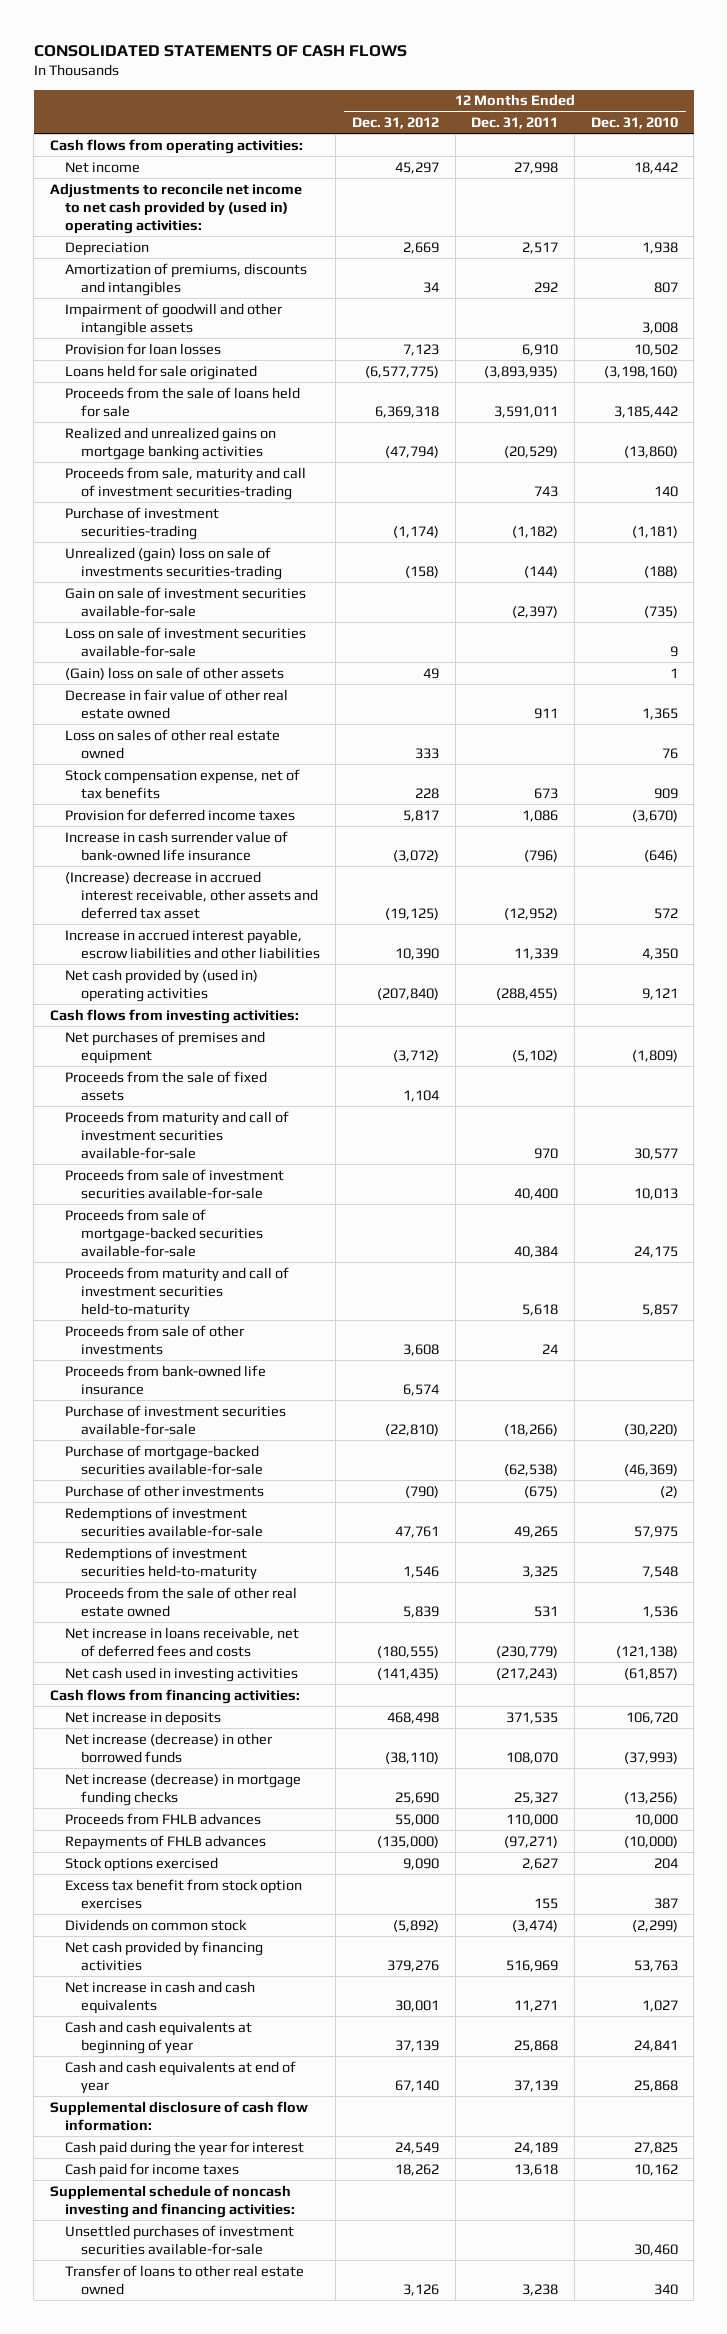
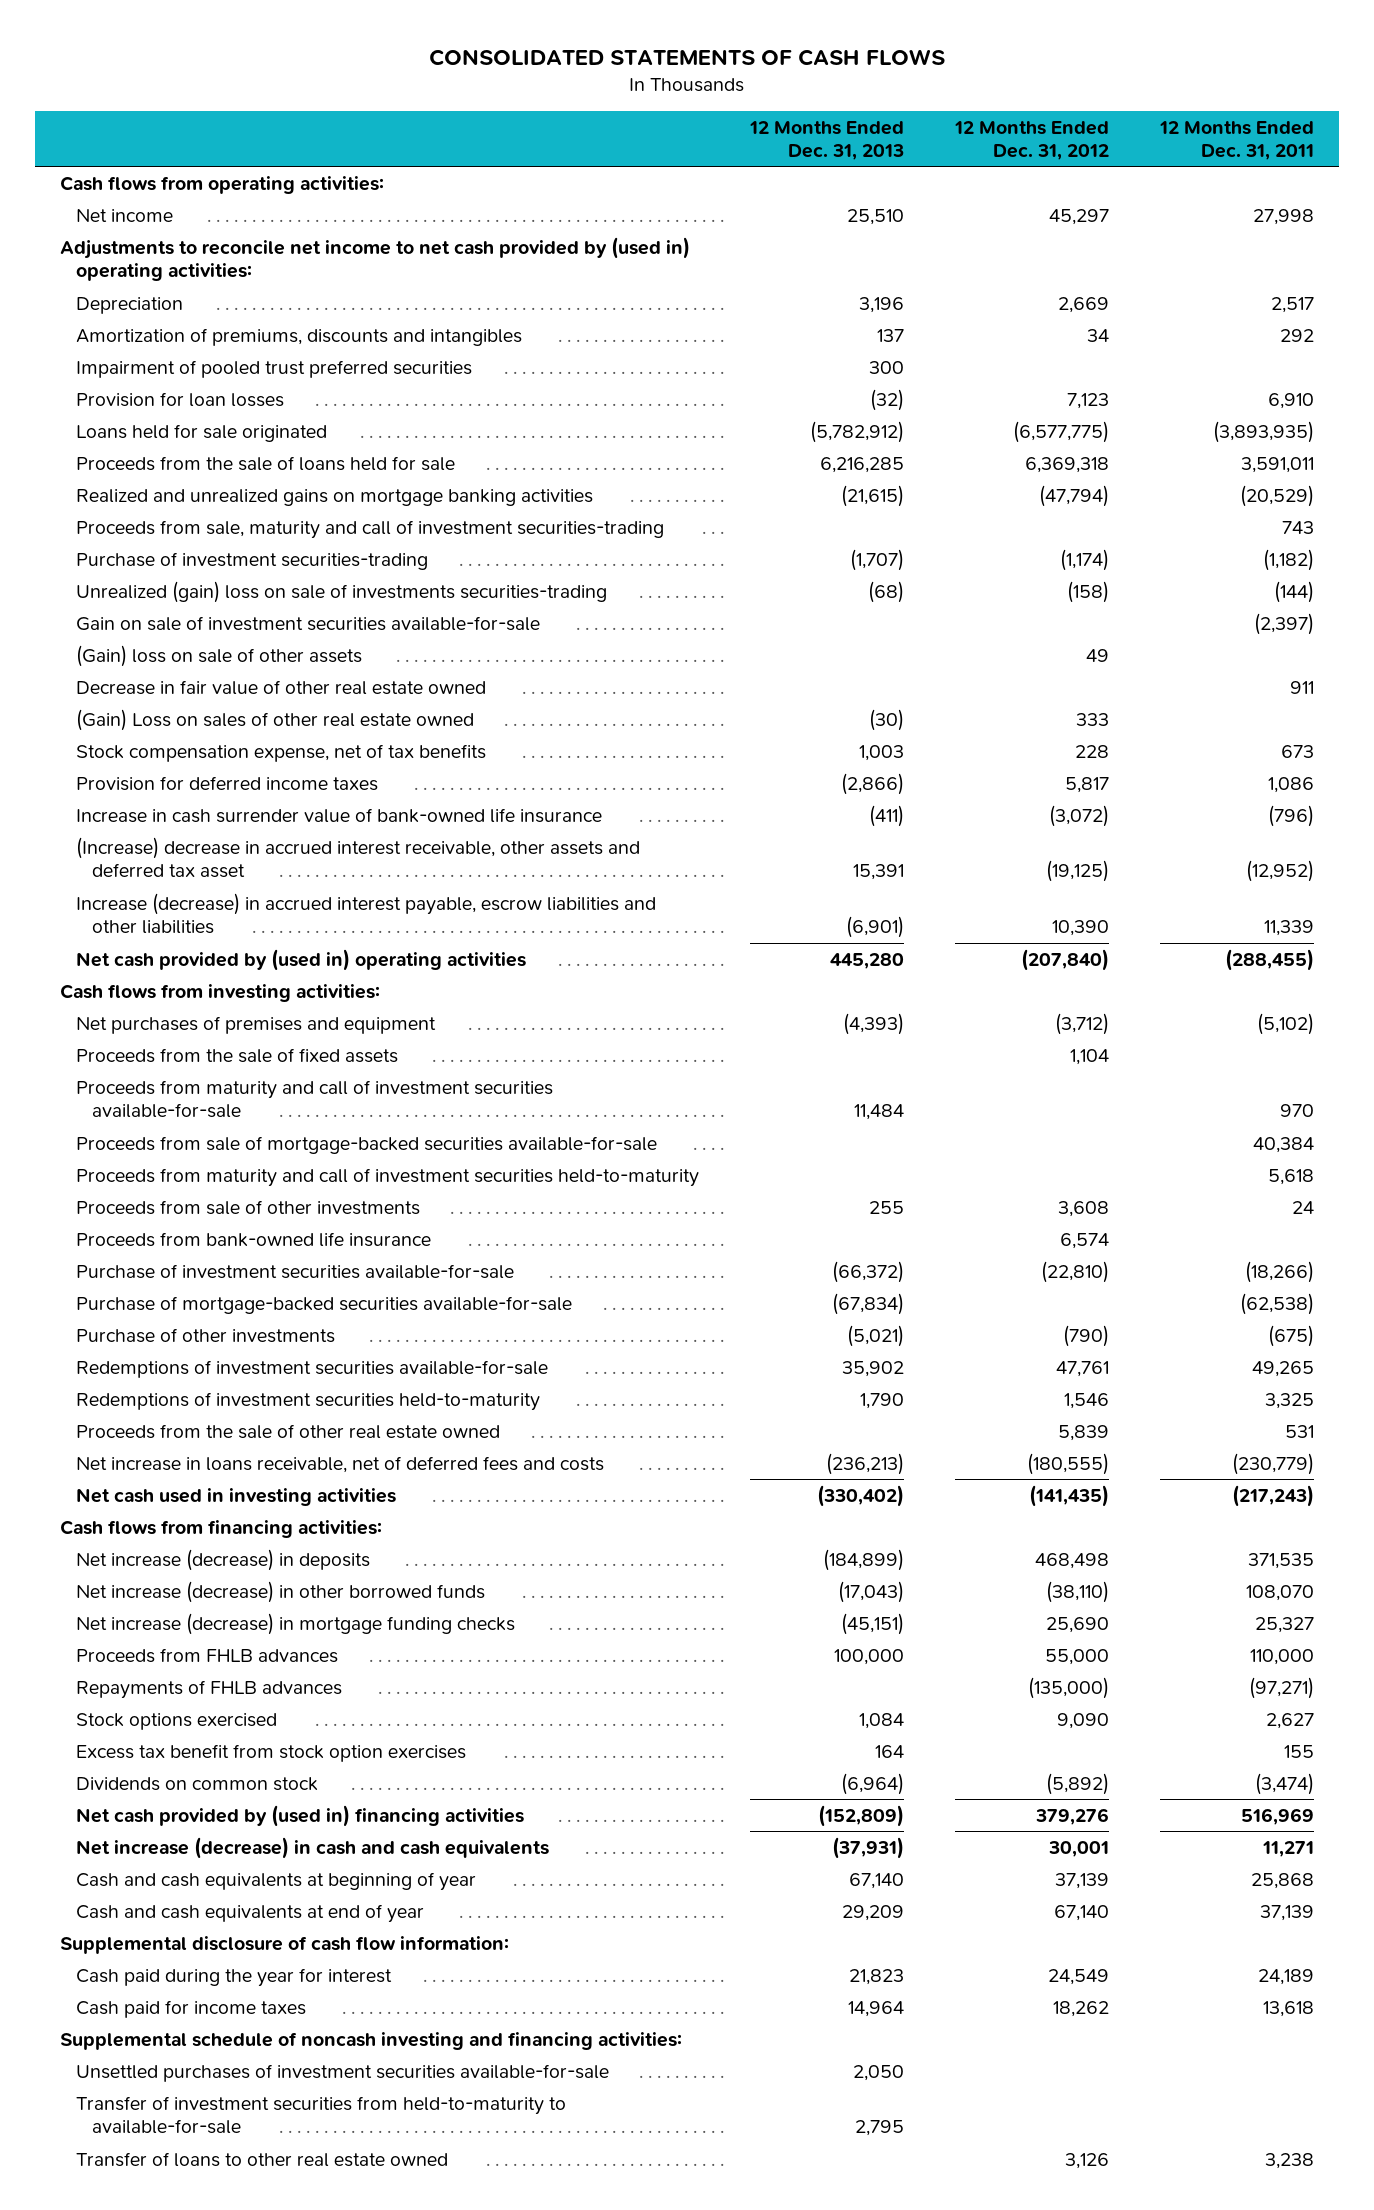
- | 12 Months Ended Dec. 31, 2012 | 12 Months Ended Dec. 31, 2011 | 12 Months Ended Dec. 31, 2010
+ | 12 Months Ended Dec. 31, 2013 | 12 Months Ended Dec. 31, 2012 | 12 Months Ended Dec. 31, 2011
- Impairment of goodwill and other intangible assets | | | 3,008
+ Impairment of pooled trust preferred securities | 300 | |
- Loss on sale of investment securities available-for-sale | | | 9
- Loss on sales of other real estate owned | 333 | | 76
+ (Gain) Loss on sales of other real estate owned | (30) | 333 |
- Increase in accrued interest payable, escrow liabilities and other liabilities | 10,390 | 11,339 | 4,350
+ Increase (decrease) in accrued interest payable, escrow liabilities and other liabilities | (6,901) | 10,390 | 11,339
- Proceeds from sale of investment securities available-for-sale | | 40,400 | 10,013
- Net increase in deposits | 468,498 | 371,535 | 106,720
+ Net increase (decrease) in deposits | (184,899) | 468,498 | 371,535
- Net cash provided by financing activities | 379,276 | 516,969 | 53,763
- Net increase in cash and cash equivalents | 30,001 | 11,271 | 1,027
+ Net cash provided by (used in) financing activities | (152,809) | 379,276 | 516,969
+ Net increase (decrease) in cash and cash equivalents | (37,931) | 30,001 | 11,271
+ Transfer of investment securities from held-to-maturity to available-for-sale | 2,795 | |

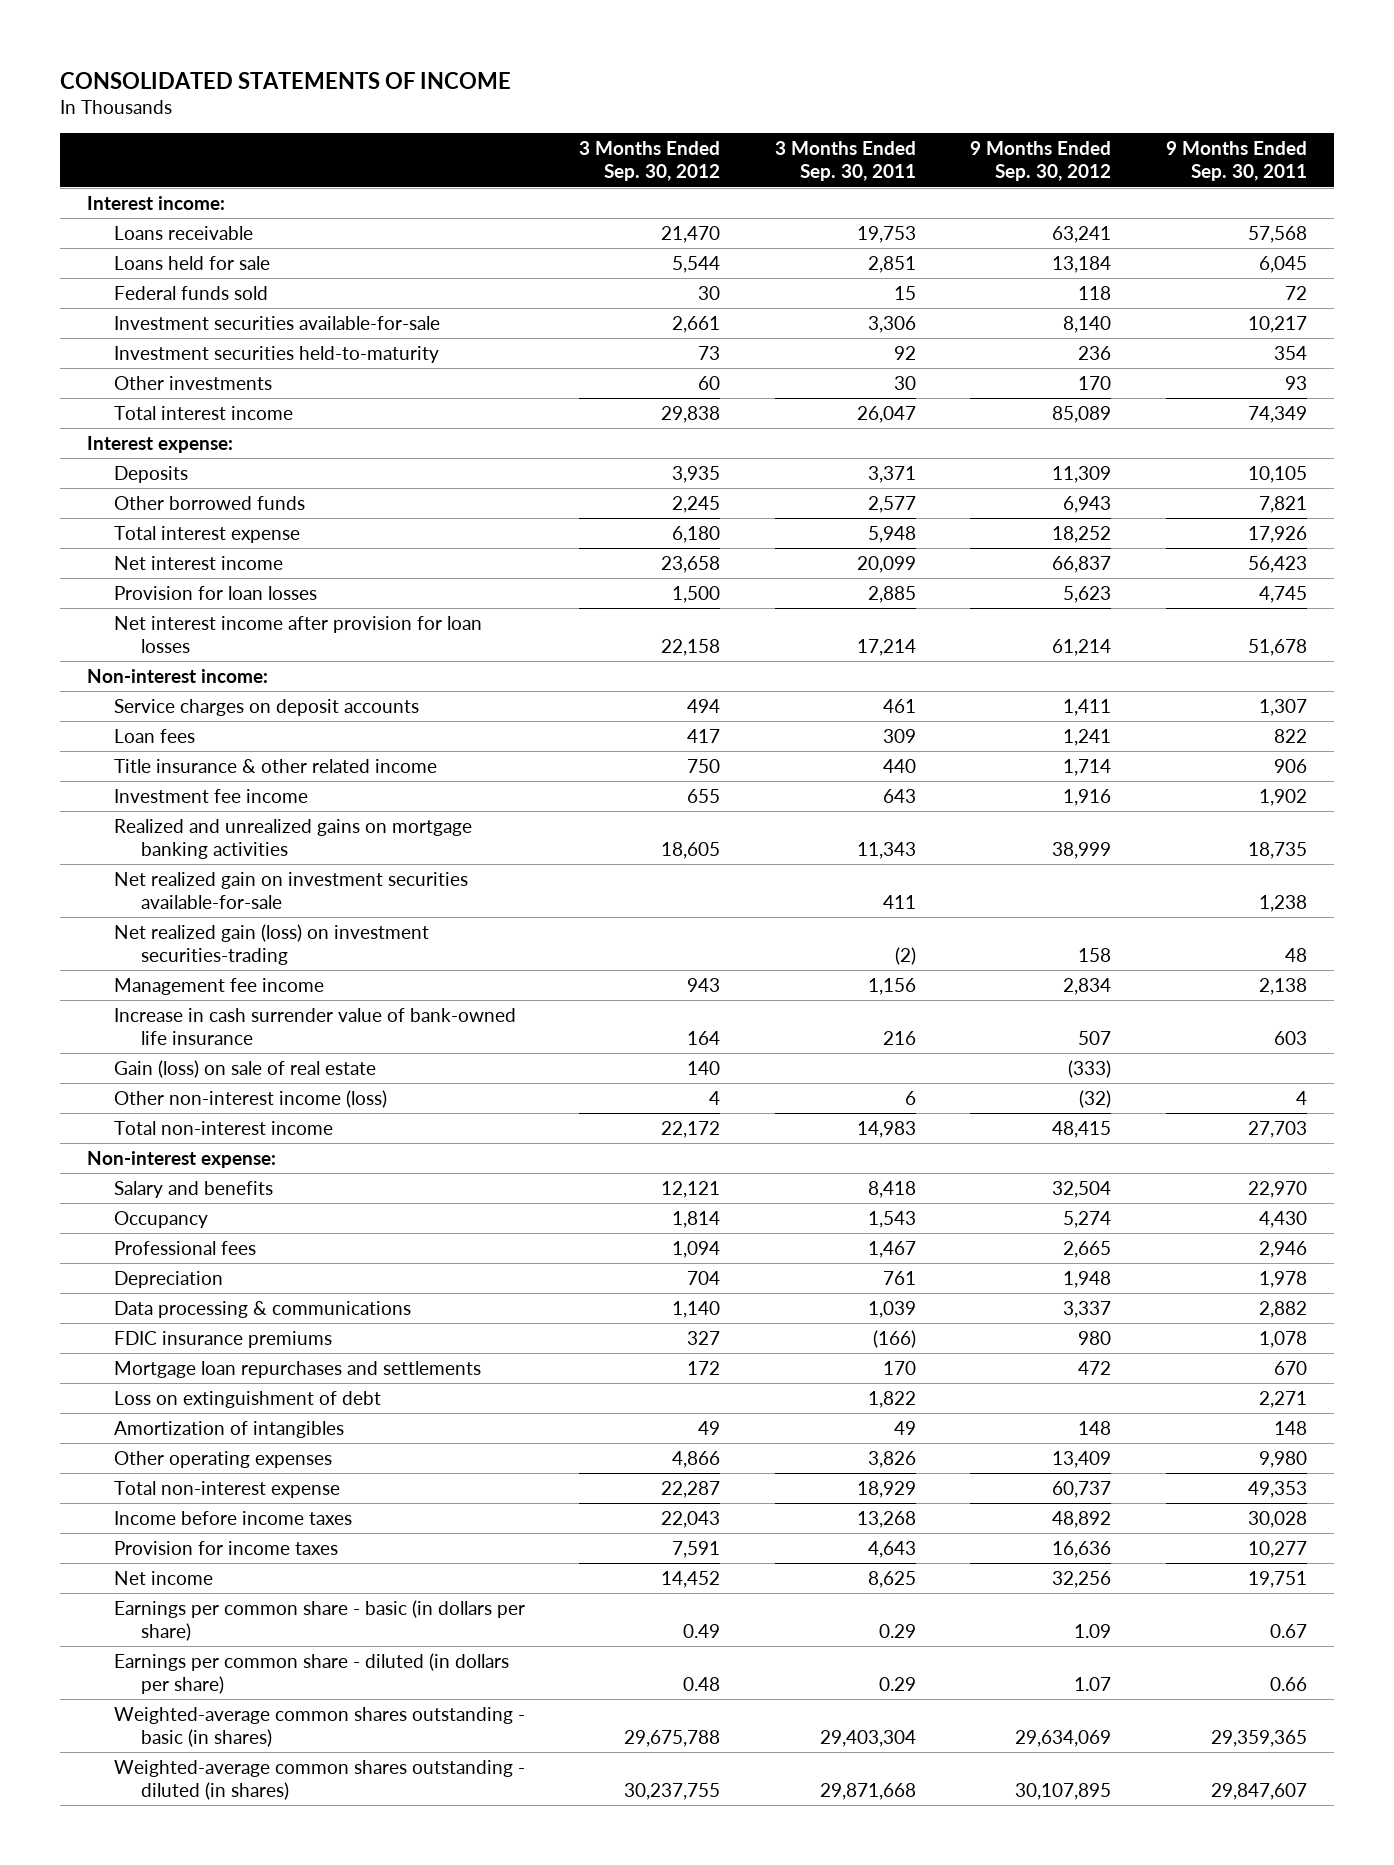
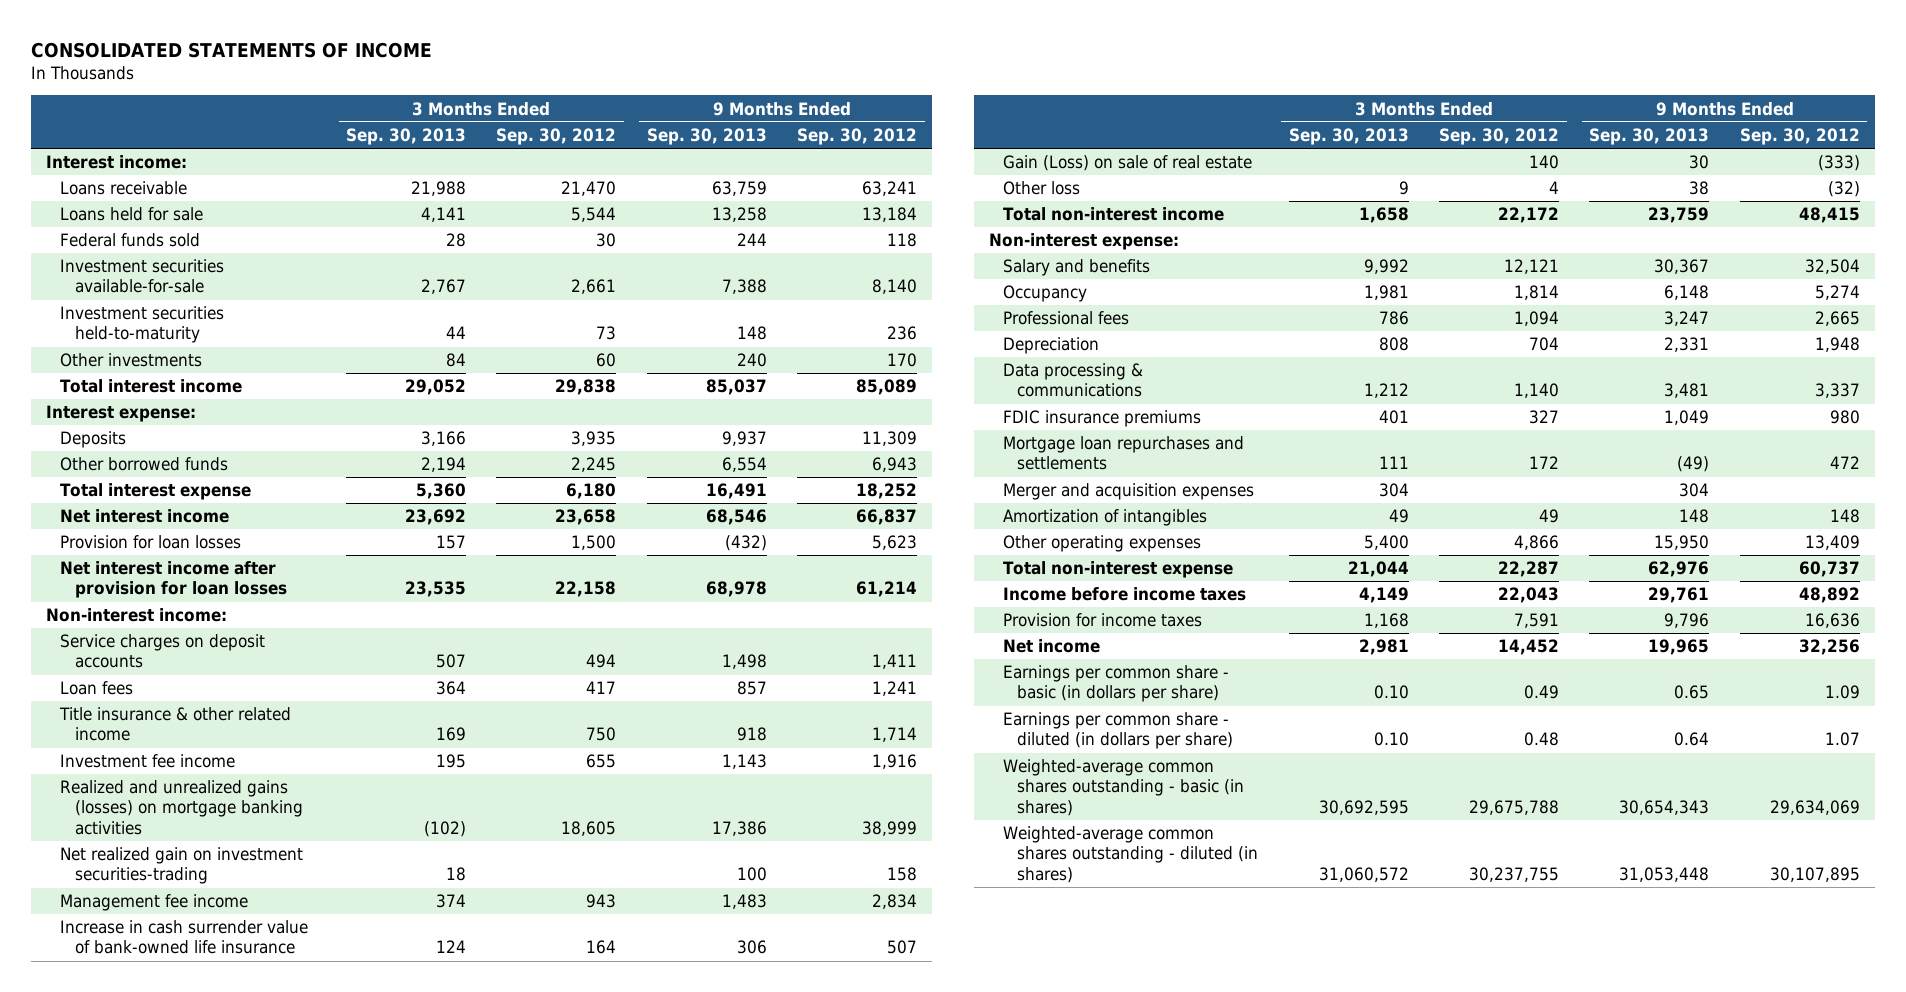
- | 3 Months Ended Sep. 30, 2012 | 3 Months Ended Sep. 30, 2011 | 9 Months Ended Sep. 30, 2012 | 9 Months Ended Sep. 30, 2011
+ | 3 Months Ended Sep. 30, 2013 | 3 Months Ended Sep. 30, 2012 | 9 Months Ended Sep. 30, 2013 | 9 Months Ended Sep. 30, 2012
- Realized and unrealized gains on mortgage banking activities | 18,605 | 11,343 | 38,999 | 18,735
- Net realized gain on investment securities available-for-sale | | 411 | | 1,238
- Net realized gain (loss) on investment securities-trading | | (2) | 158 | 48
+ Realized and unrealized gains (losses) on mortgage banking activities | (102) | 18,605 | 17,386 | 38,999
+ Net realized gain on investment securities-trading | 18 | | 100 | 158
- Gain (loss) on sale of real estate | 140 | | (333) |
- Other non-interest income (loss) | 4 | 6 | (32) | 4
+ Gain (Loss) on sale of real estate | | 140 | 30 | (333)
+ Other loss | 9 | 4 | 38 | (32)
- Loss on extinguishment of debt | | 1,822 | | 2,271
+ Merger and acquisition expenses | 304 | | 304 |

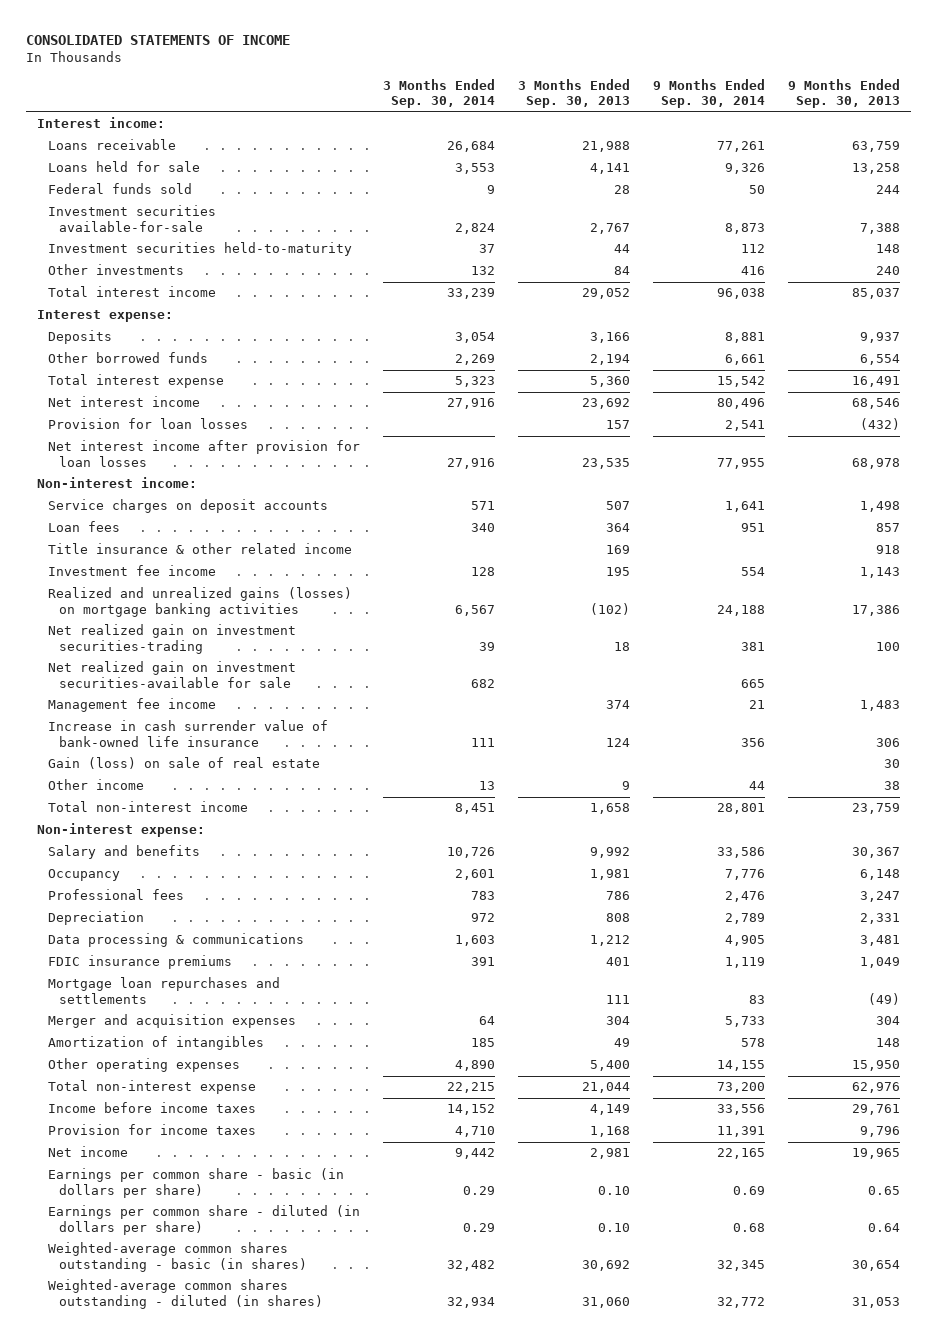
- | 3 Months Ended Sep. 30, 2013 | 3 Months Ended Sep. 30, 2012 | 9 Months Ended Sep. 30, 2013 | 9 Months Ended Sep. 30, 2012
+ | 3 Months Ended Sep. 30, 2014 | 3 Months Ended Sep. 30, 2013 | 9 Months Ended Sep. 30, 2014 | 9 Months Ended Sep. 30, 2013
+ Net realized gain on investment securities-available for sale | 682 | | 665 |
- Gain (Loss) on sale of real estate | | 140 | 30 | (333)
- Other loss | 9 | 4 | 38 | (32)
+ Gain (loss) on sale of real estate | | | | 30
+ Other income | 13 | 9 | 44 | 38
- Weighted-average common shares outstanding - basic (in shares) | 30,692,595 | 29,675,788 | 30,654,343 | 29,634,069
- Weighted-average common shares outstanding - diluted (in shares) | 31,060,572 | 30,237,755 | 31,053,448 | 30,107,895
+ Weighted-average common shares outstanding - basic (in shares) | 32,482 | 30,692 | 32,345 | 30,654
+ Weighted-average common shares outstanding - diluted (in shares) | 32,934 | 31,060 | 32,772 | 31,053

